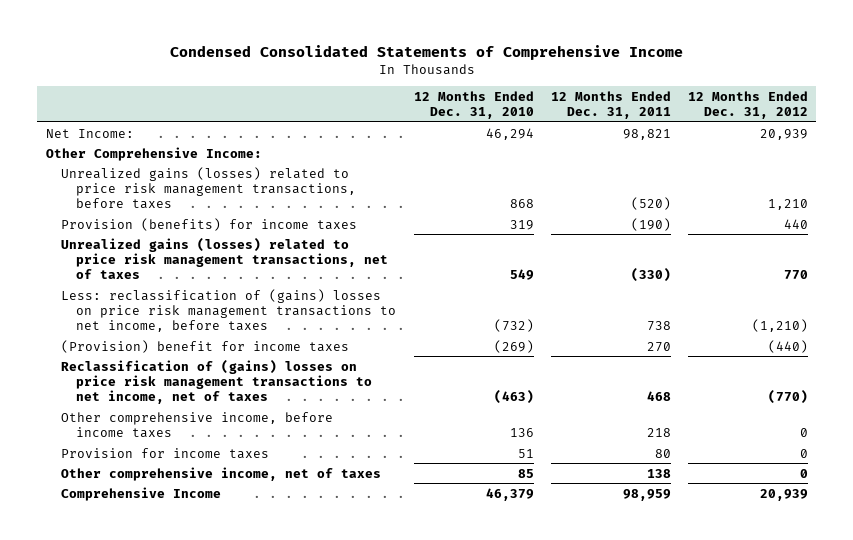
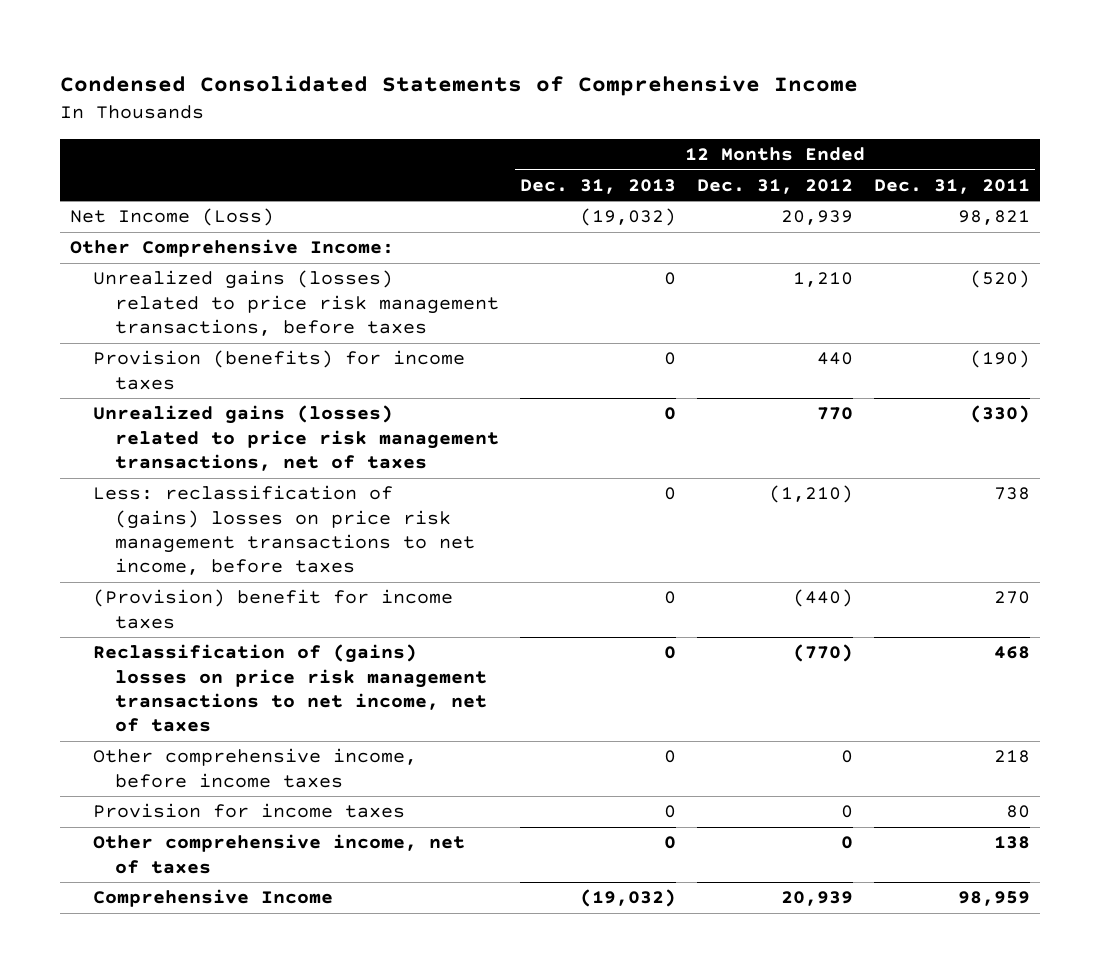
- | 12 Months Ended Dec. 31, 2010 | 12 Months Ended Dec. 31, 2011 | 12 Months Ended Dec. 31, 2012
+ | 12 Months Ended Dec. 31, 2013 | 12 Months Ended Dec. 31, 2012 | 12 Months Ended Dec. 31, 2011
- Net Income: | 46,294 | 98,821 | 20,939
+ Net Income (Loss) | (19,032) | 20,939 | 98,821

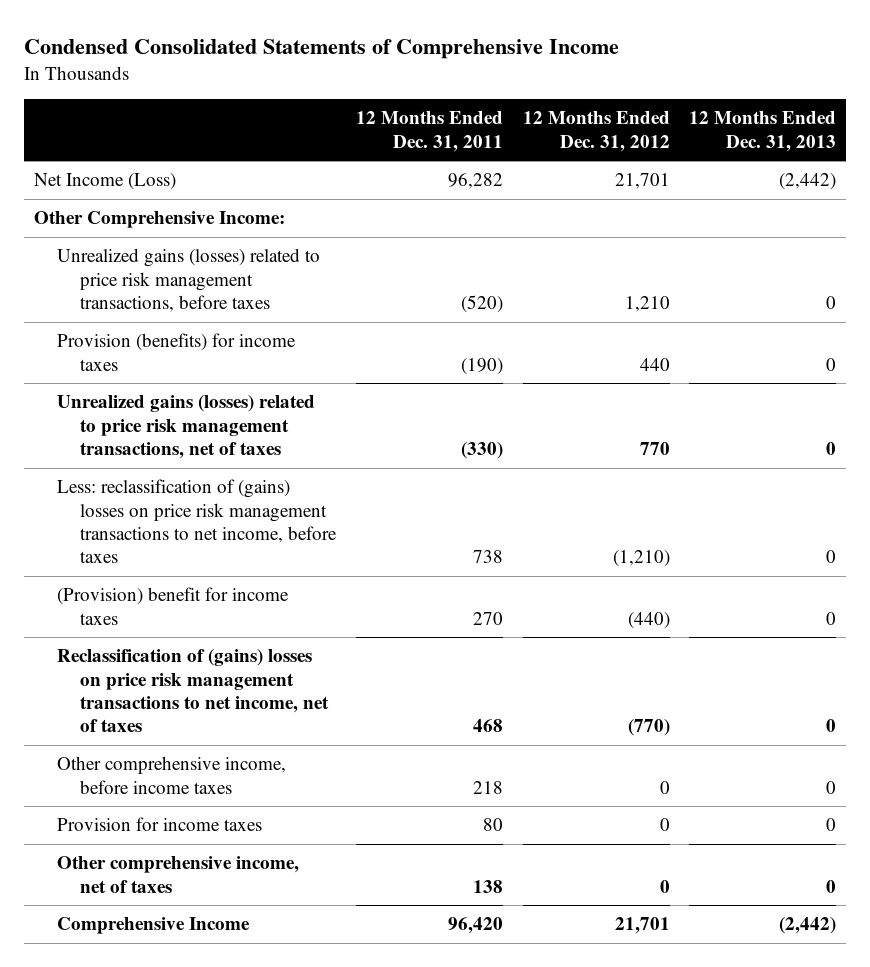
- | 12 Months Ended Dec. 31, 2013 | 12 Months Ended Dec. 31, 2012 | 12 Months Ended Dec. 31, 2011
+ | 12 Months Ended Dec. 31, 2011 | 12 Months Ended Dec. 31, 2012 | 12 Months Ended Dec. 31, 2013
- Net Income (Loss) | (19,032) | 20,939 | 98,821
+ Net Income (Loss) | 96,282 | 21,701 | (2,442)
- Comprehensive Income | (19,032) | 20,939 | 98,959
+ Comprehensive Income | 96,420 | 21,701 | (2,442)

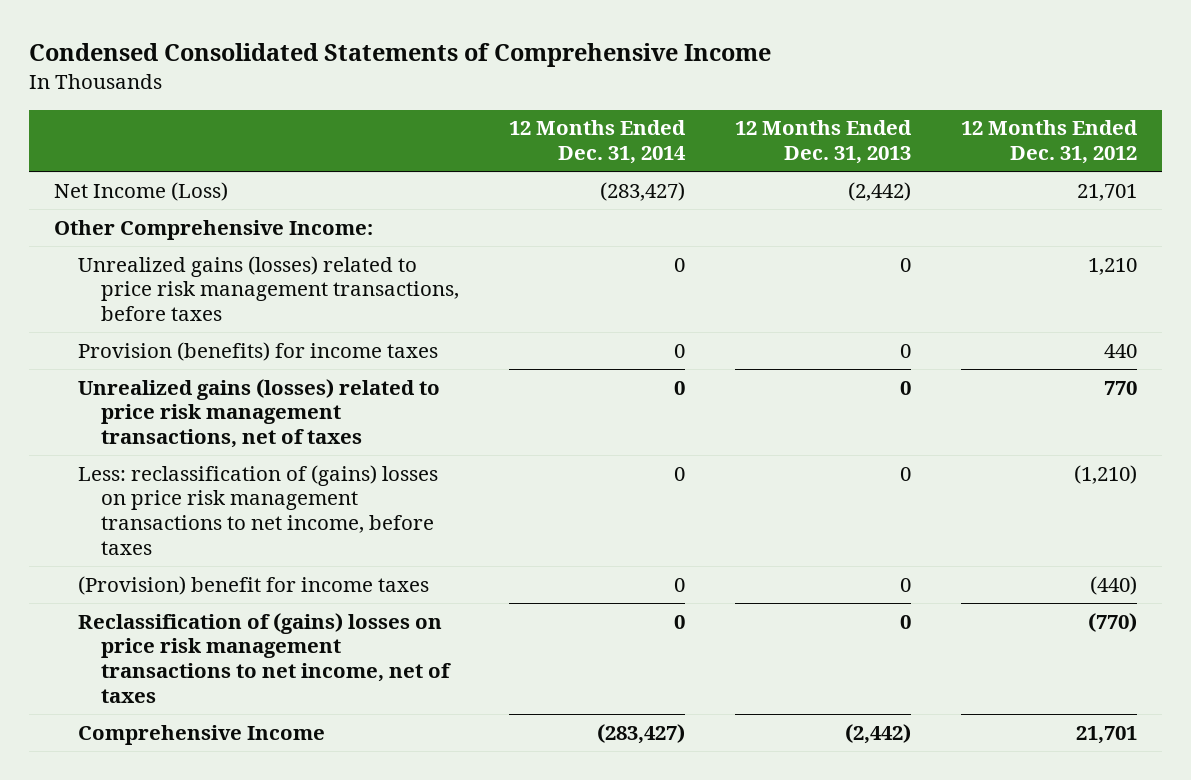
- | 12 Months Ended Dec. 31, 2011 | 12 Months Ended Dec. 31, 2012 | 12 Months Ended Dec. 31, 2013
+ | 12 Months Ended Dec. 31, 2014 | 12 Months Ended Dec. 31, 2013 | 12 Months Ended Dec. 31, 2012
- Other comprehensive income, before income taxes | 218 | 0 | 0
- Provision for income taxes | 80 | 0 | 0
- Other comprehensive income, net of taxes | 138 | 0 | 0

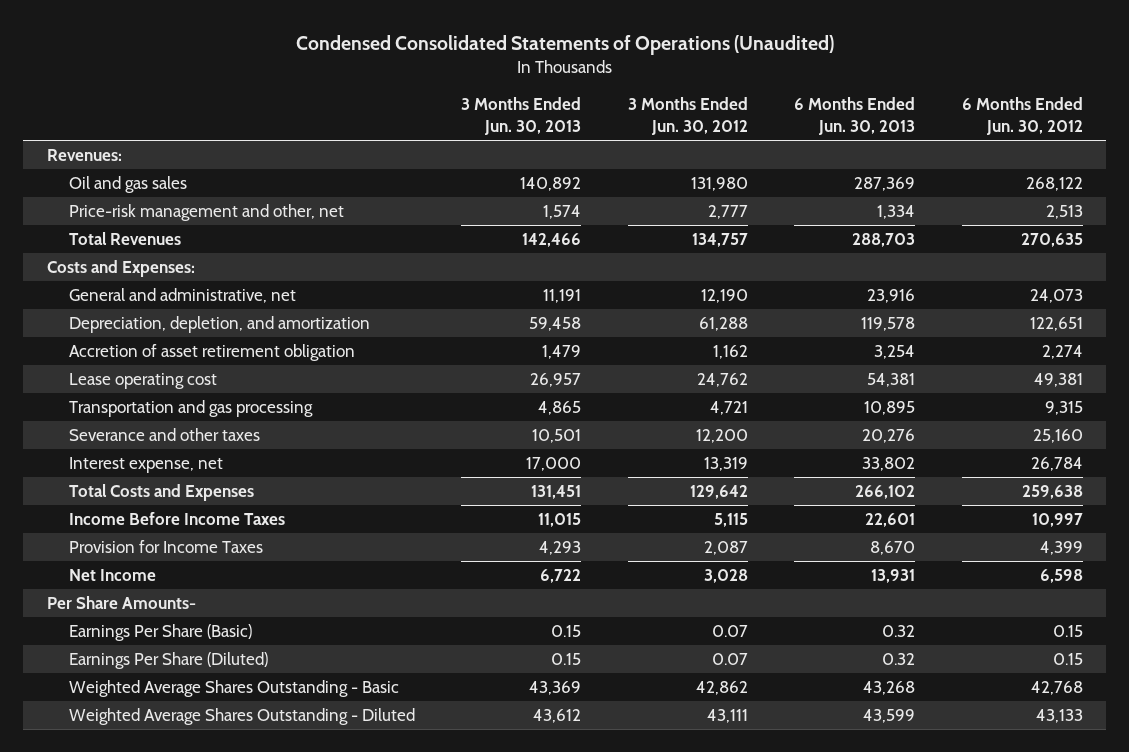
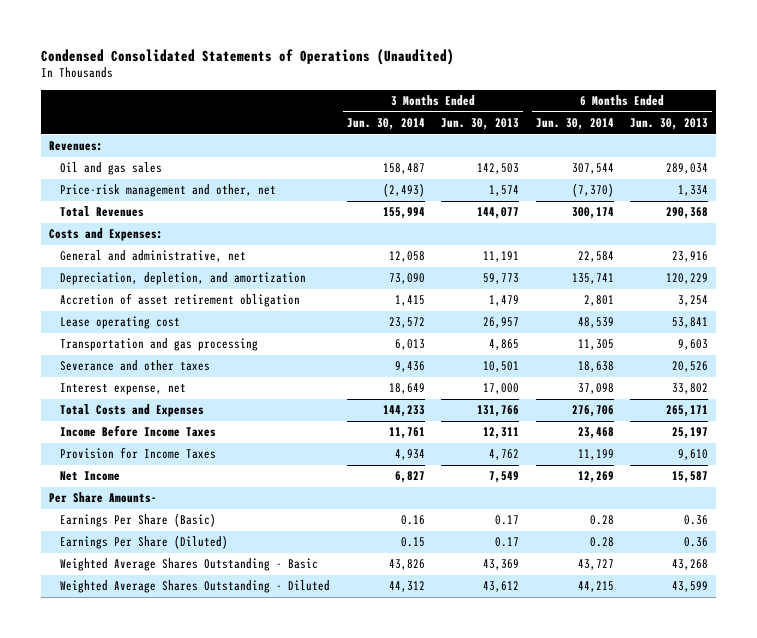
- | 3 Months Ended Jun. 30, 2013 | 3 Months Ended Jun. 30, 2012 | 6 Months Ended Jun. 30, 2013 | 6 Months Ended Jun. 30, 2012
+ | 3 Months Ended Jun. 30, 2014 | 3 Months Ended Jun. 30, 2013 | 6 Months Ended Jun. 30, 2014 | 6 Months Ended Jun. 30, 2013
- Oil and gas sales | 140,892 | 131,980 | 287,369 | 268,122
+ Oil and gas sales | 158,487 | 142,503 | 307,544 | 289,034
- Total Revenues | 142,466 | 134,757 | 288,703 | 270,635
+ Total Revenues | 155,994 | 144,077 | 300,174 | 290,368
- Depreciation, depletion, and amortization | 59,458 | 61,288 | 119,578 | 122,651
+ Depreciation, depletion, and amortization | 73,090 | 59,773 | 135,741 | 120,229
- Lease operating cost | 26,957 | 24,762 | 54,381 | 49,381
- Transportation and gas processing | 4,865 | 4,721 | 10,895 | 9,315
- Severance and other taxes | 10,501 | 12,200 | 20,276 | 25,160
+ Lease operating cost | 23,572 | 26,957 | 48,539 | 53,841
+ Transportation and gas processing | 6,013 | 4,865 | 11,305 | 9,603
+ Severance and other taxes | 9,436 | 10,501 | 18,638 | 20,526
- Total Costs and Expenses | 131,451 | 129,642 | 266,102 | 259,638
- Income Before Income Taxes | 11,015 | 5,115 | 22,601 | 10,997
- Provision for Income Taxes | 4,293 | 2,087 | 8,670 | 4,399
- Net Income | 6,722 | 3,028 | 13,931 | 6,598
+ Total Costs and Expenses | 144,233 | 131,766 | 276,706 | 265,171
+ Income Before Income Taxes | 11,761 | 12,311 | 23,468 | 25,197
+ Provision for Income Taxes | 4,934 | 4,762 | 11,199 | 9,610
+ Net Income | 6,827 | 7,549 | 12,269 | 15,587
- Earnings Per Share (Basic) | 0.15 | 0.07 | 0.32 | 0.15
- Earnings Per Share (Diluted) | 0.15 | 0.07 | 0.32 | 0.15
+ Earnings Per Share (Basic) | 0.16 | 0.17 | 0.28 | 0.36
+ Earnings Per Share (Diluted) | 0.15 | 0.17 | 0.28 | 0.36

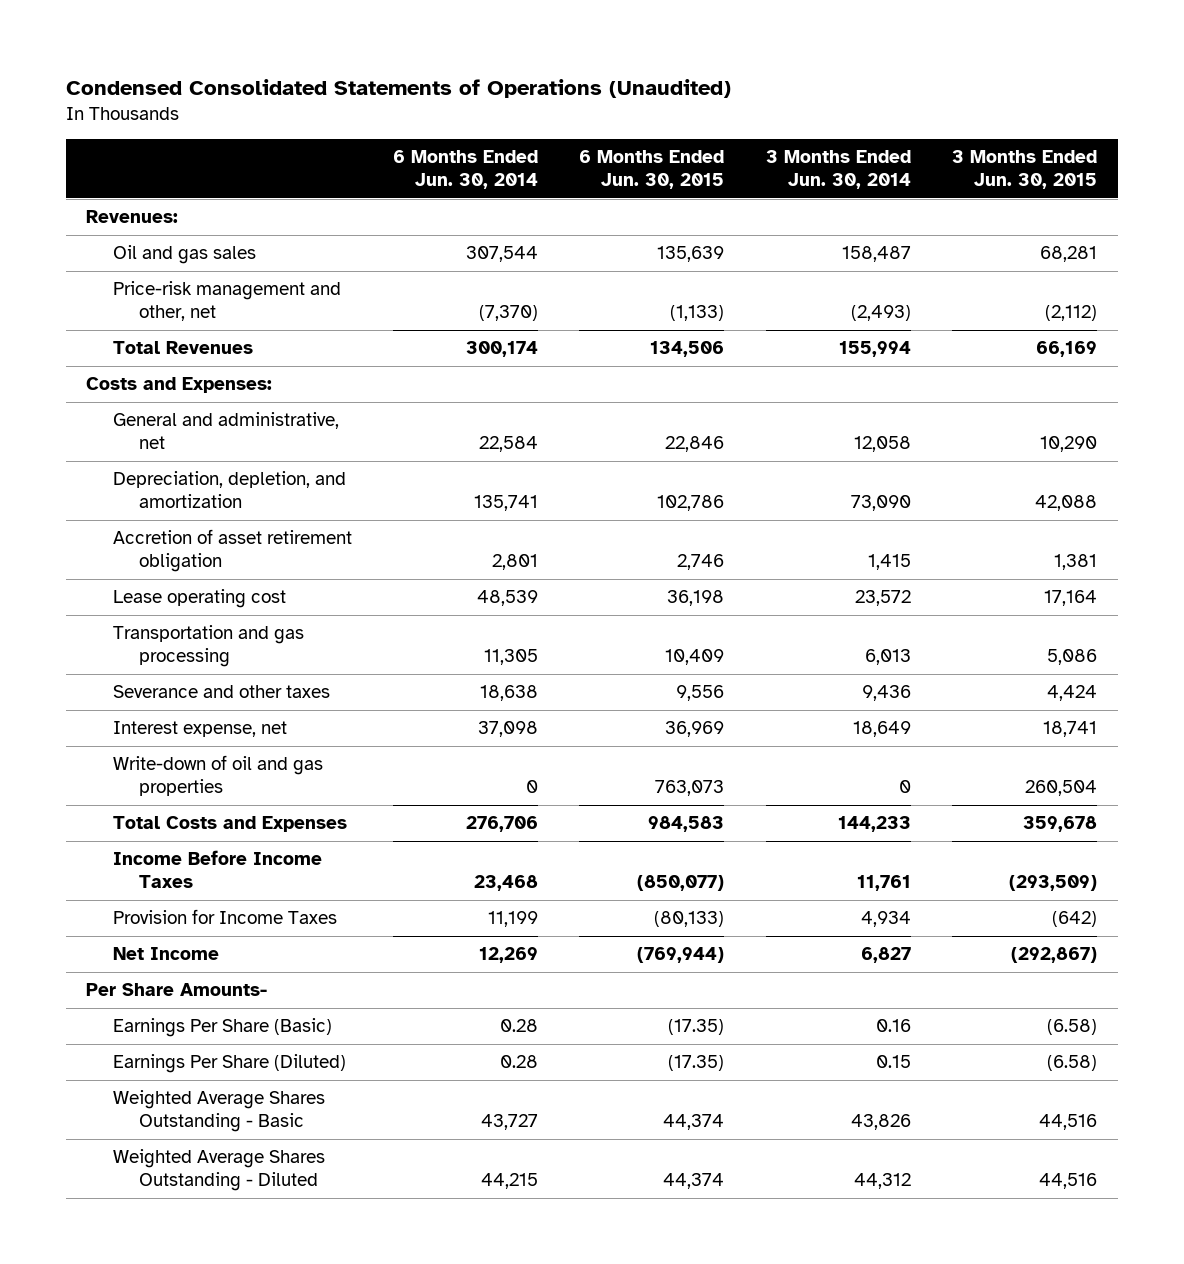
- | 3 Months Ended Jun. 30, 2014 | 3 Months Ended Jun. 30, 2013 | 6 Months Ended Jun. 30, 2014 | 6 Months Ended Jun. 30, 2013
+ | 6 Months Ended Jun. 30, 2014 | 6 Months Ended Jun. 30, 2015 | 3 Months Ended Jun. 30, 2014 | 3 Months Ended Jun. 30, 2015
+ Write-down of oil and gas properties | 0 | 763,073 | 0 | 260,504

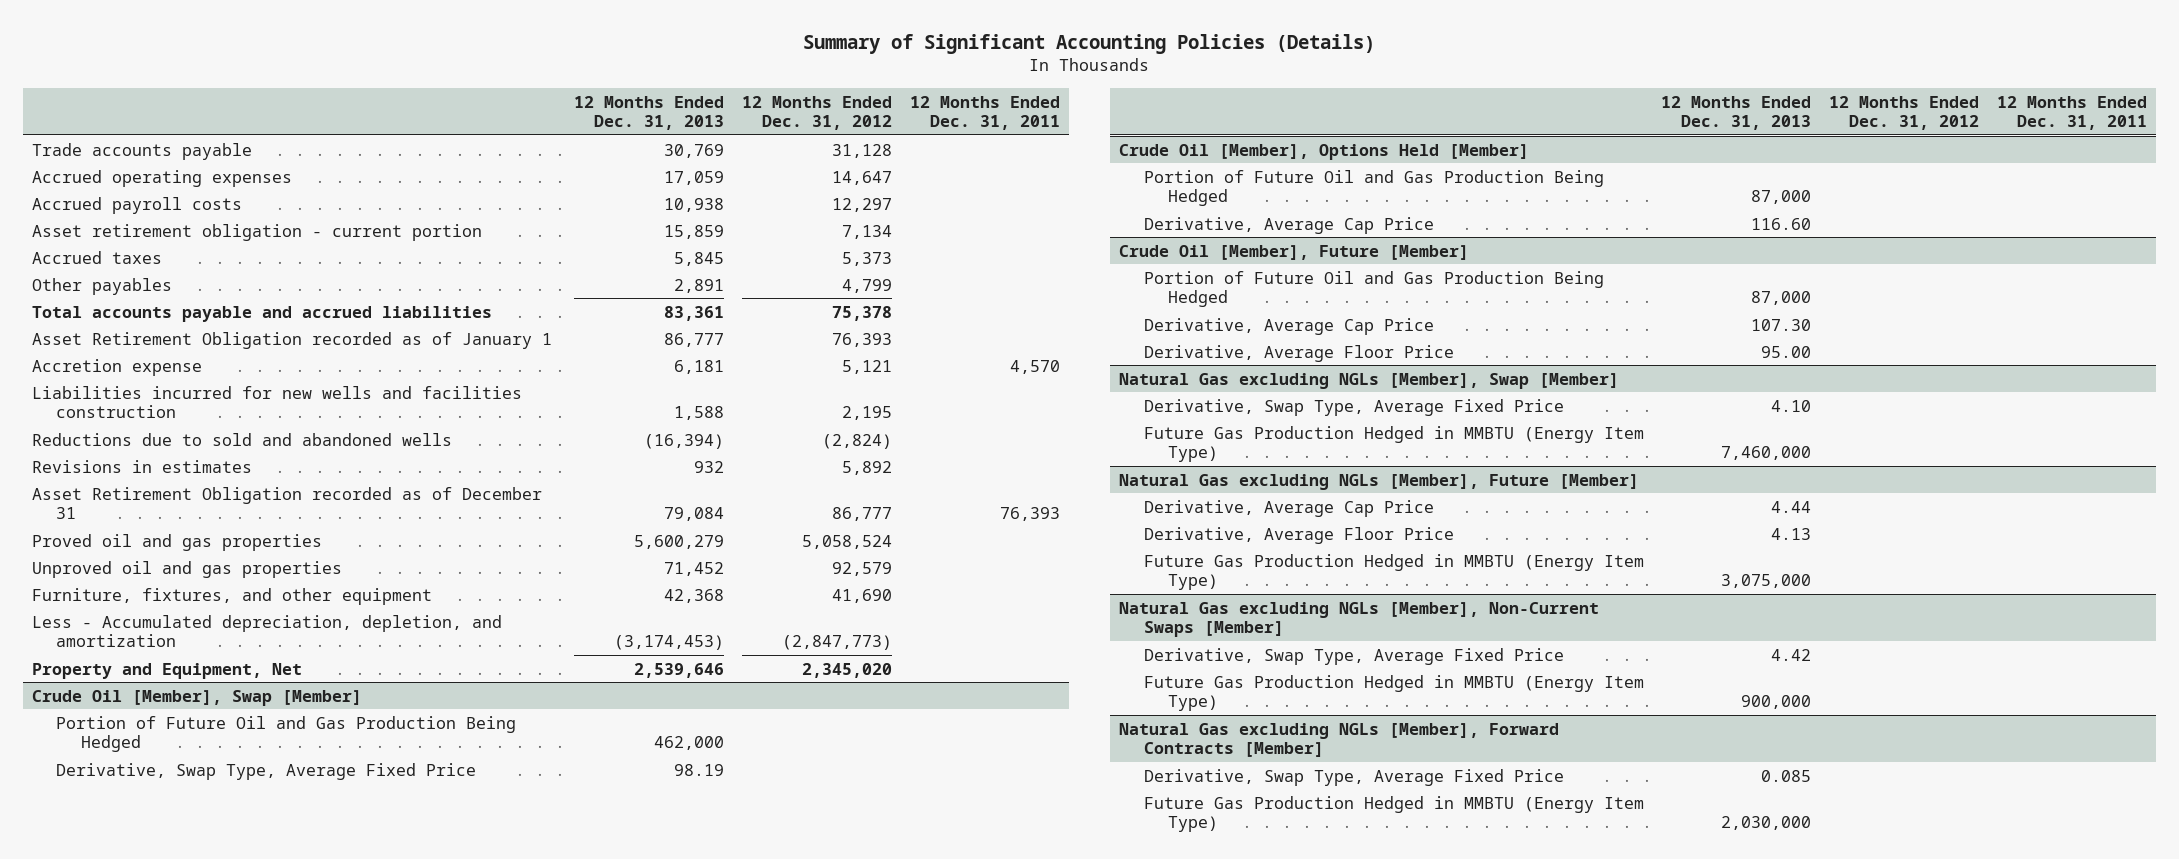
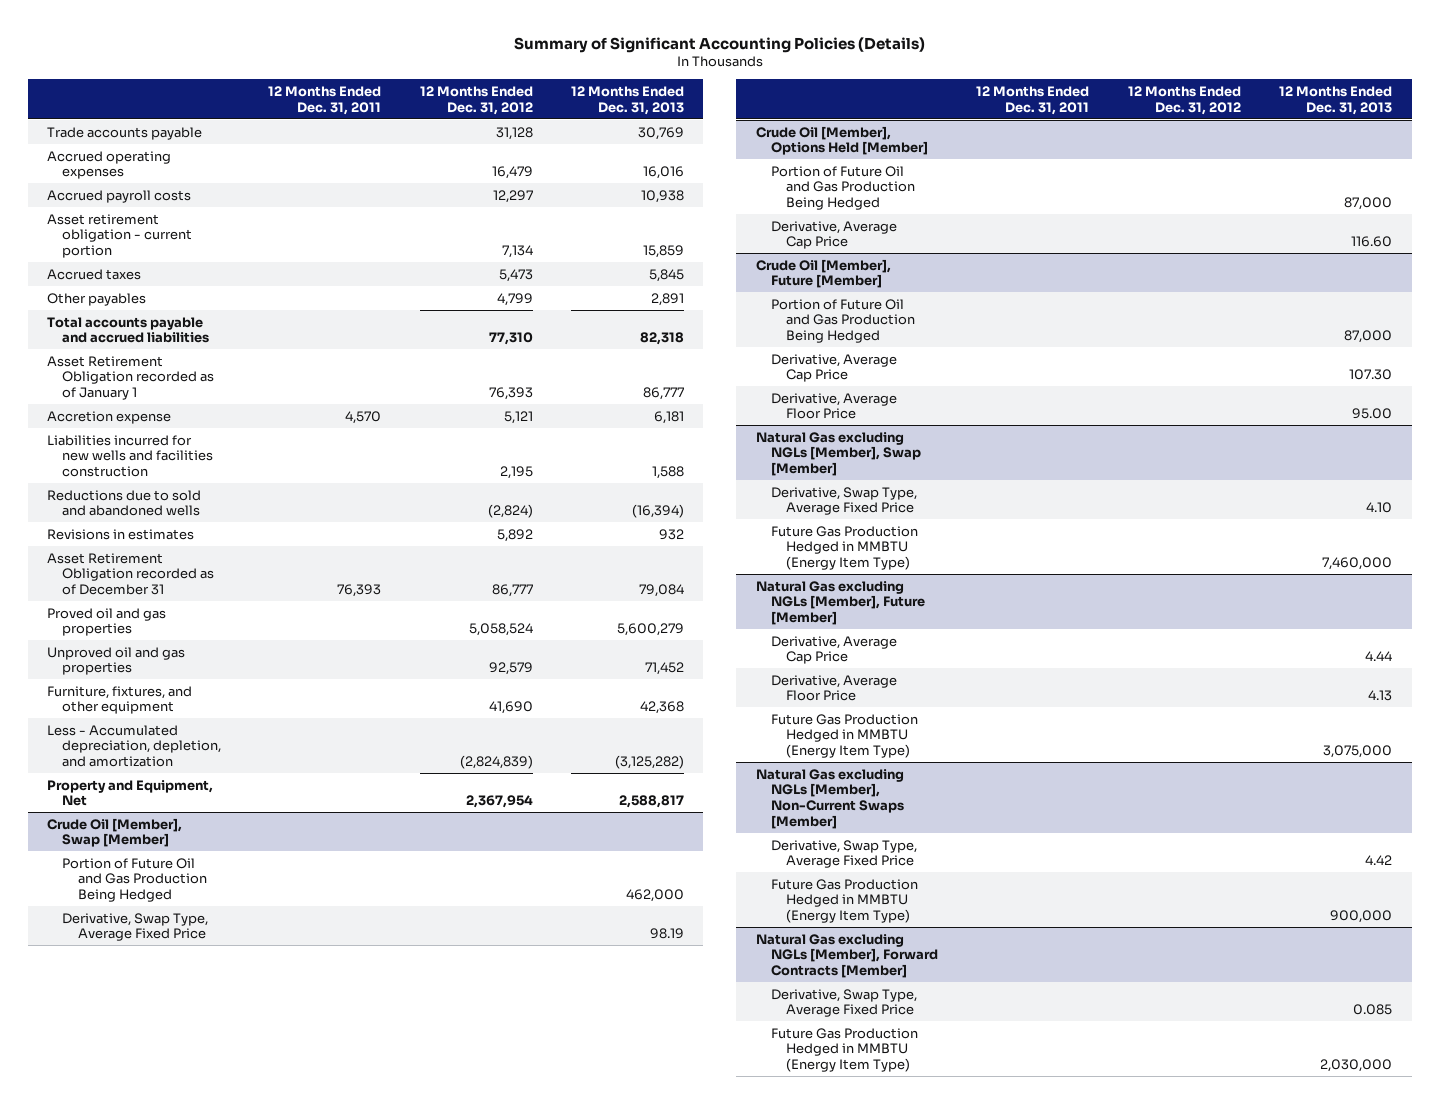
- | 12 Months Ended Dec. 31, 2013 | 12 Months Ended Dec. 31, 2012 | 12 Months Ended Dec. 31, 2011
+ | 12 Months Ended Dec. 31, 2011 | 12 Months Ended Dec. 31, 2012 | 12 Months Ended Dec. 31, 2013
- Accrued operating expenses | 17,059 | 14,647 |
+ Accrued operating expenses | | 16,479 | 16,016
- Accrued taxes | 5,845 | 5,373 |
+ Accrued taxes | | 5,473 | 5,845
- Total accounts payable and accrued liabilities | 83,361 | 75,378 |
+ Total accounts payable and accrued liabilities | | 77,310 | 82,318
- Less - Accumulated depreciation, depletion, and amortization | (3,174,453) | (2,847,773) |
- Property and Equipment, Net | 2,539,646 | 2,345,020 |
+ Less - Accumulated depreciation, depletion, and amortization | | (2,824,839) | (3,125,282)
+ Property and Equipment, Net | | 2,367,954 | 2,588,817

